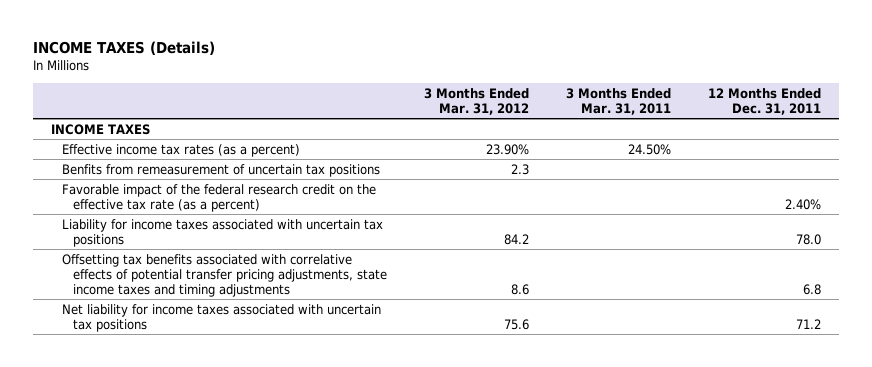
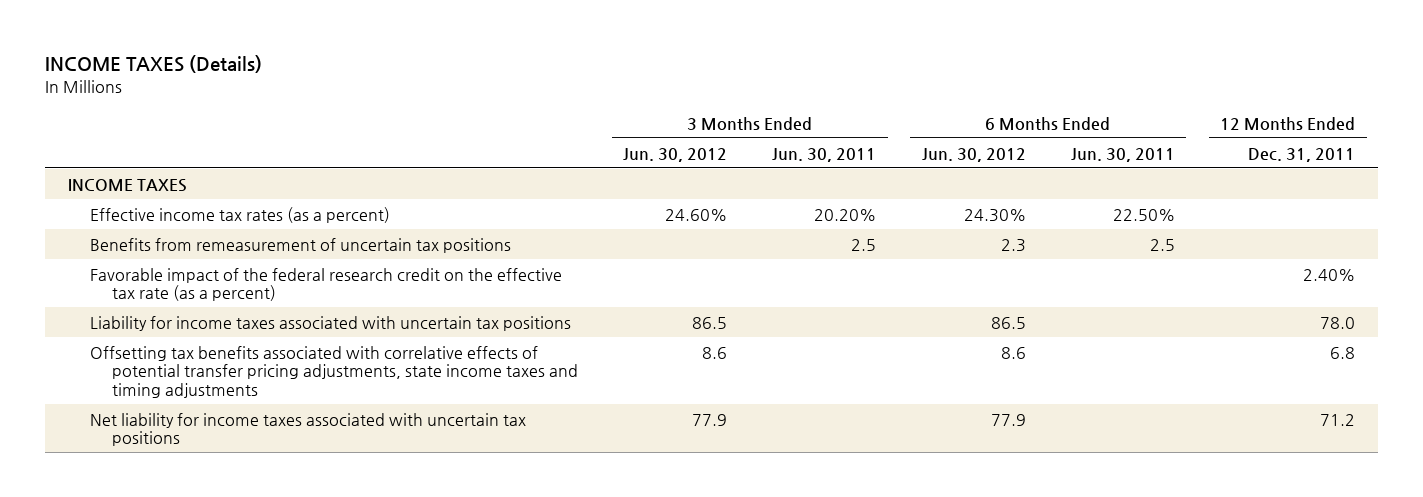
- | 3 Months Ended Mar. 31, 2012 | 3 Months Ended Mar. 31, 2011 | 12 Months Ended Dec. 31, 2011
+ | 3 Months Ended Jun. 30, 2012 | 3 Months Ended Jun. 30, 2011 | 6 Months Ended Jun. 30, 2012 | 6 Months Ended Jun. 30, 2011 | 12 Months Ended Dec. 31, 2011
- Benfits from remeasurement of uncertain tax positions | 2.3 | |
+ Benefits from remeasurement of uncertain tax positions | | 2.5 | 2.3 | 2.5 |

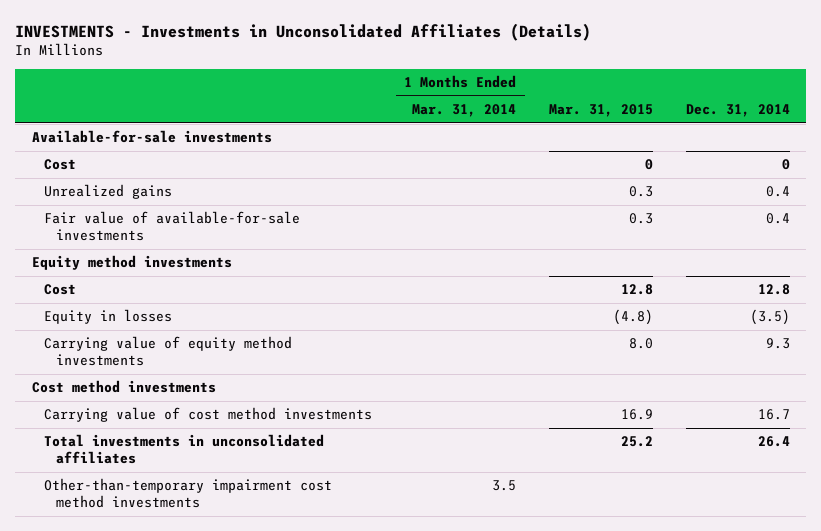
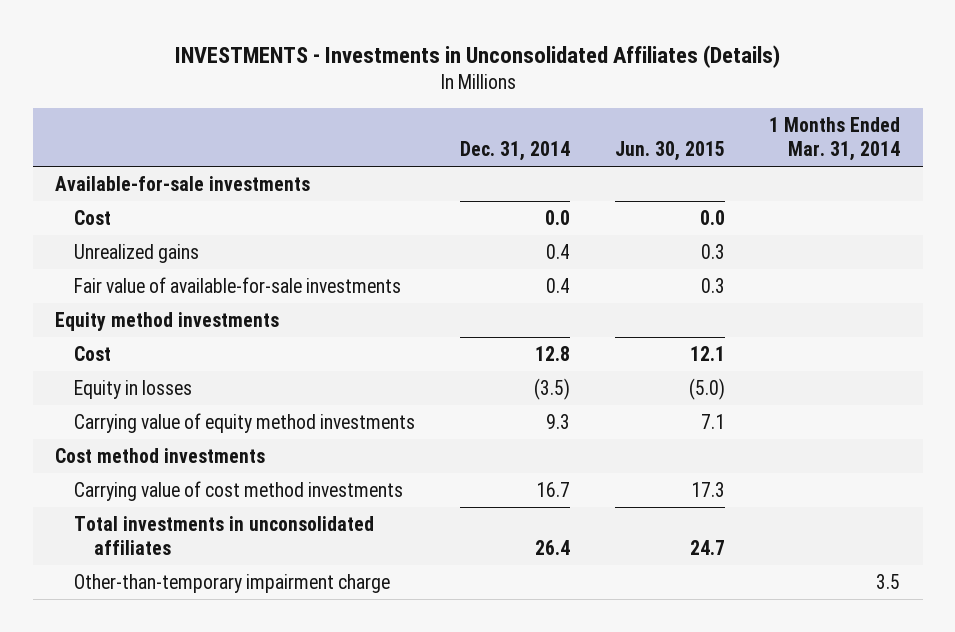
- | 1 Months Ended Mar. 31, 2014 | Mar. 31, 2015 | Dec. 31, 2014
+ | Dec. 31, 2014 | Jun. 30, 2015 | 1 Months Ended Mar. 31, 2014
- Cost | | 0 | 0
+ Cost | 0.0 | 0.0 |
- Other-than-temporary impairment cost method investments | 3.5 | |
+ Other-than-temporary impairment charge | | | 3.5

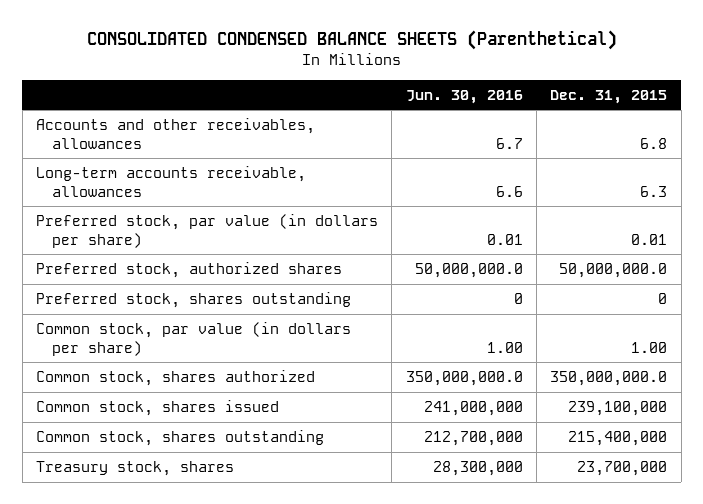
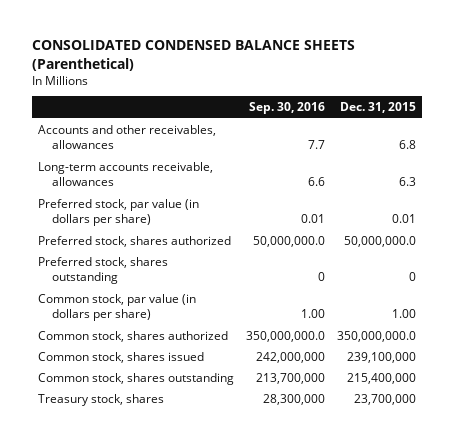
- | Jun. 30, 2016 | Dec. 31, 2015
+ | Sep. 30, 2016 | Dec. 31, 2015
- Preferred stock, authorized shares | 50,000,000.0 | 50,000,000.0
+ Preferred stock, shares authorized | 50,000,000.0 | 50,000,000.0

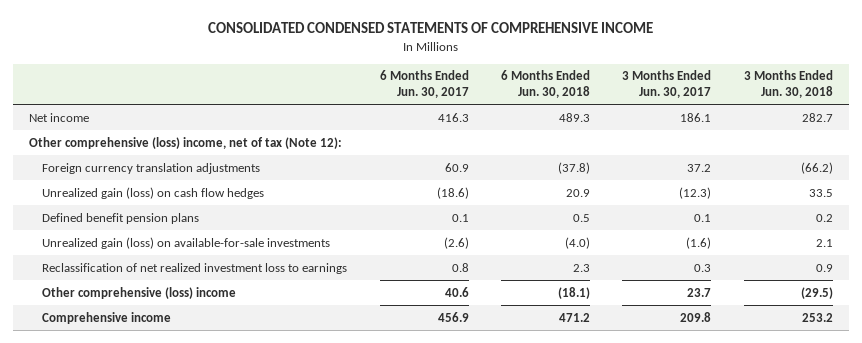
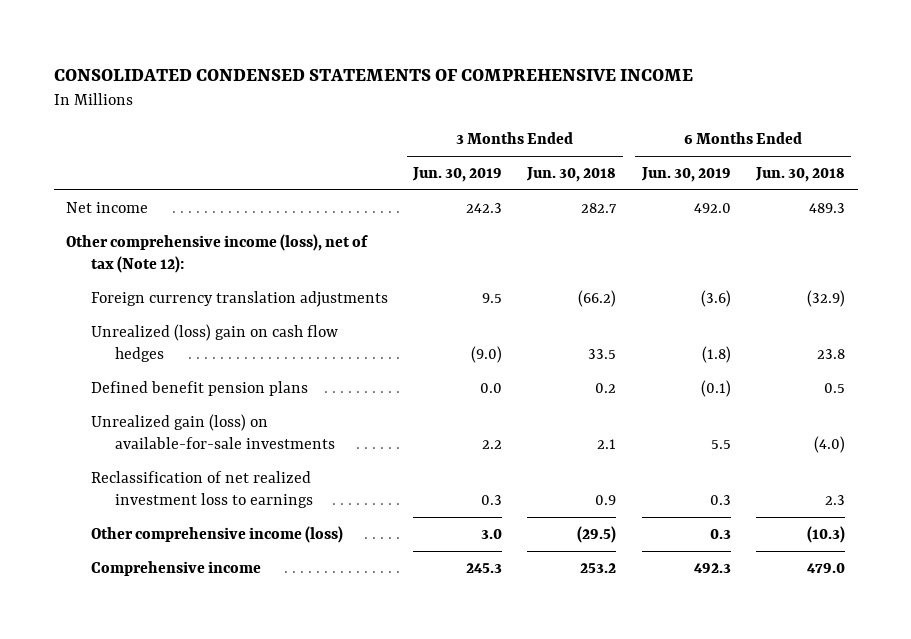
- | 6 Months Ended Jun. 30, 2017 | 6 Months Ended Jun. 30, 2018 | 3 Months Ended Jun. 30, 2017 | 3 Months Ended Jun. 30, 2018
+ | 3 Months Ended Jun. 30, 2019 | 3 Months Ended Jun. 30, 2018 | 6 Months Ended Jun. 30, 2019 | 6 Months Ended Jun. 30, 2018
- Other comprehensive (loss) income, net of tax (Note 12):
- Foreign currency translation adjustments | 60.9 | (37.8) | 37.2 | (66.2)
- Unrealized gain (loss) on cash flow hedges | (18.6) | 20.9 | (12.3) | 33.5
+ Other comprehensive income (loss), net of tax (Note 12):
+ Foreign currency translation adjustments | 9.5 | (66.2) | (3.6) | (32.9)
+ Unrealized (loss) gain on cash flow hedges | (9.0) | 33.5 | (1.8) | 23.8
- Other comprehensive (loss) income | 40.6 | (18.1) | 23.7 | (29.5)
- Comprehensive income | 456.9 | 471.2 | 209.8 | 253.2
+ Other comprehensive income (loss) | 3.0 | (29.5) | 0.3 | (10.3)
+ Comprehensive income | 245.3 | 253.2 | 492.3 | 479.0

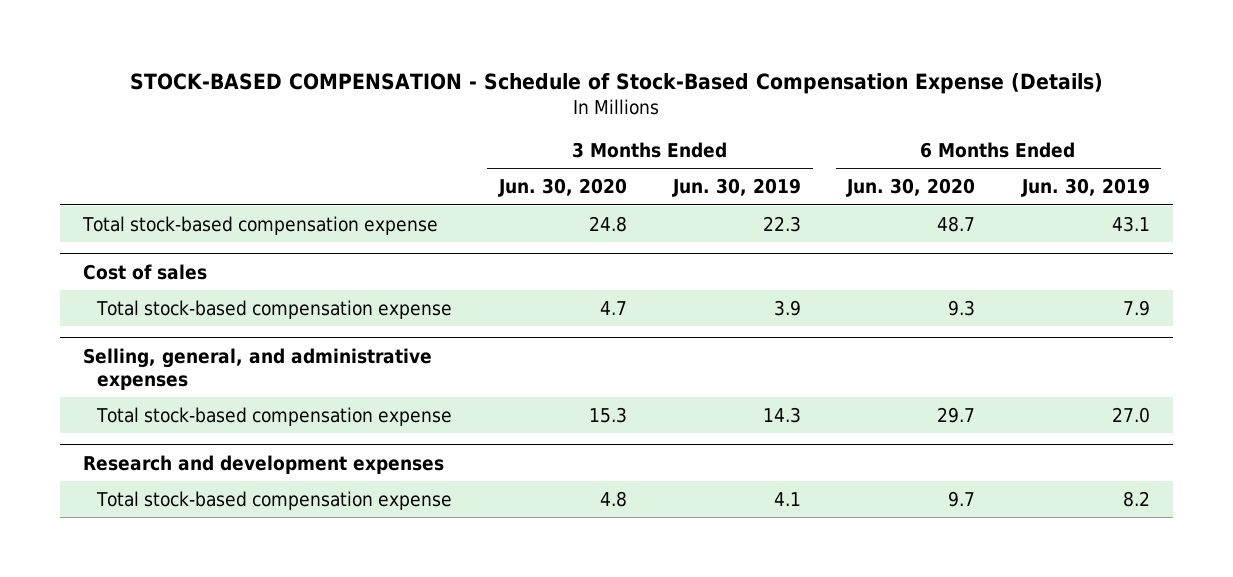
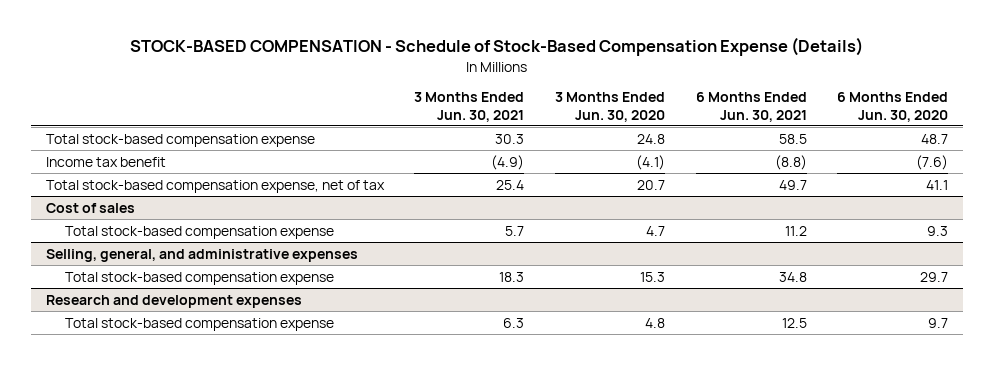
- | 3 Months Ended Jun. 30, 2020 | 3 Months Ended Jun. 30, 2019 | 6 Months Ended Jun. 30, 2020 | 6 Months Ended Jun. 30, 2019
+ | 3 Months Ended Jun. 30, 2021 | 3 Months Ended Jun. 30, 2020 | 6 Months Ended Jun. 30, 2021 | 6 Months Ended Jun. 30, 2020
+ Income tax benefit | (4.9) | (4.1) | (8.8) | (7.6)
+ Total stock-based compensation expense, net of tax | 25.4 | 20.7 | 49.7 | 41.1

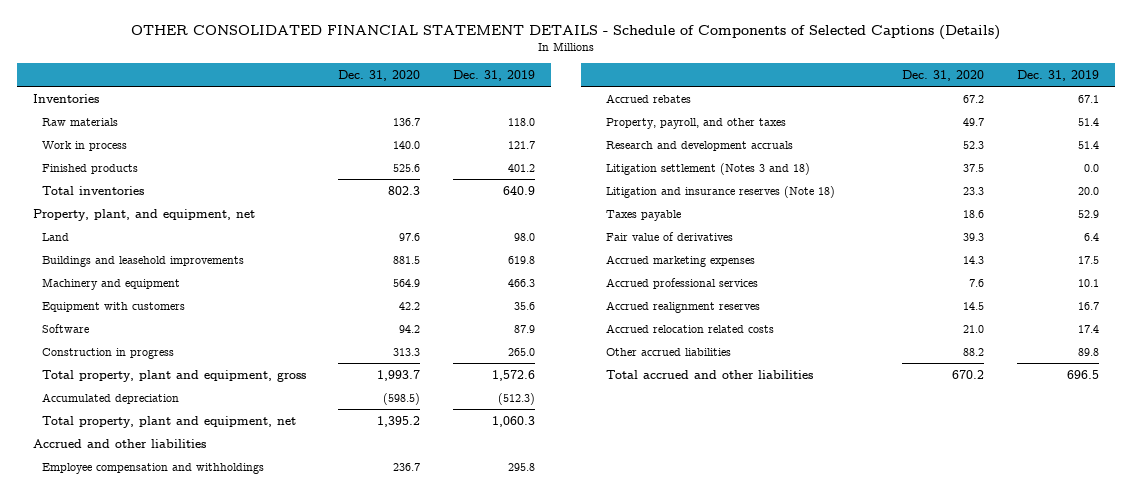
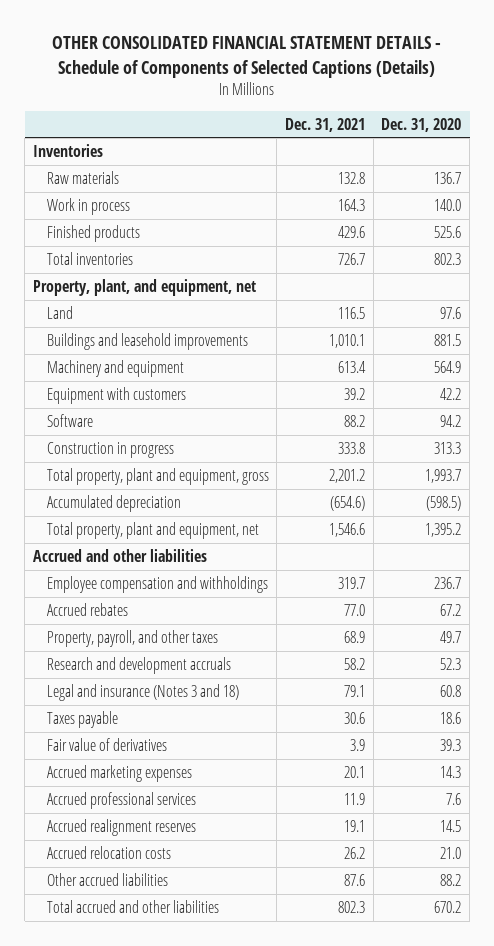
- | Dec. 31, 2020 | Dec. 31, 2019
+ | Dec. 31, 2021 | Dec. 31, 2020
- Litigation settlement (Notes 3 and 18) | 37.5 | 0.0
- Litigation and insurance reserves (Note 18) | 23.3 | 20.0
+ Legal and insurance (Notes 3 and 18) | 79.1 | 60.8
- Accrued relocation related costs | 21.0 | 17.4
+ Accrued relocation costs | 26.2 | 21.0

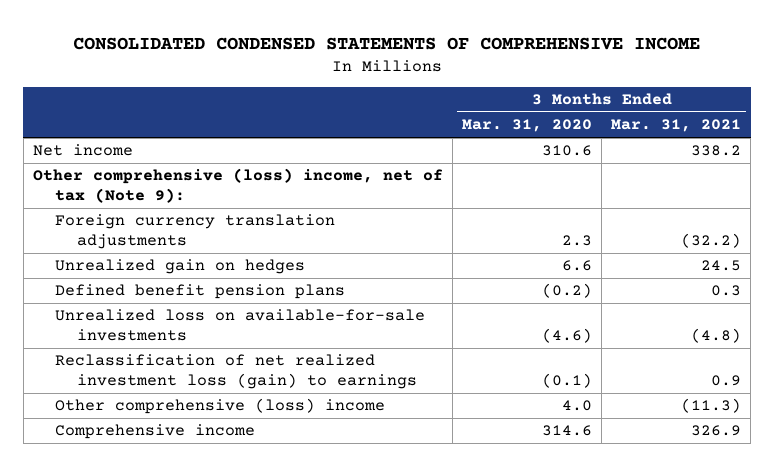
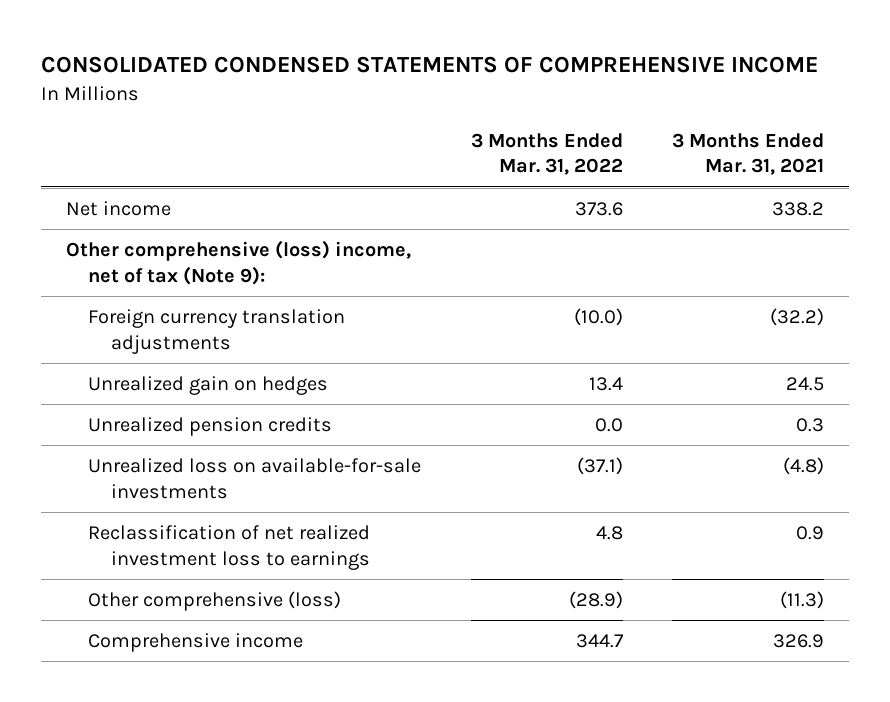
- | 3 Months Ended Mar. 31, 2020 | 3 Months Ended Mar. 31, 2021
+ | 3 Months Ended Mar. 31, 2022 | 3 Months Ended Mar. 31, 2021
- Defined benefit pension plans | (0.2) | 0.3
+ Unrealized pension credits | 0.0 | 0.3
- Reclassification of net realized investment loss (gain) to earnings | (0.1) | 0.9
- Other comprehensive (loss) income | 4.0 | (11.3)
+ Reclassification of net realized investment loss to earnings | 4.8 | 0.9
+ Other comprehensive (loss) | (28.9) | (11.3)

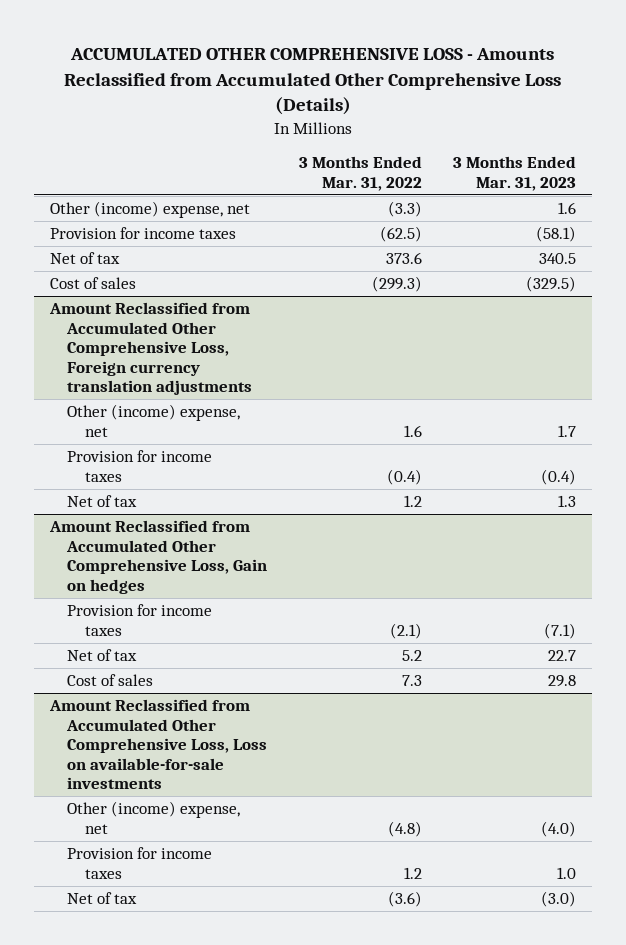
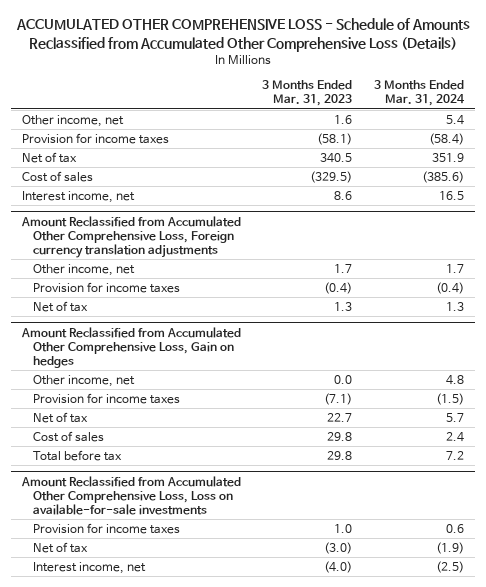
- ACCUMULATED OTHER COMPREHENSIVE LOSS - Amounts Reclassified from Accumulated Other Comprehensive Loss (Details)
+ ACCUMULATED OTHER COMPREHENSIVE LOSS - Schedule of Amounts Reclassified from Accumulated Other Comprehensive Loss (Details)
- | 3 Months Ended Mar. 31, 2022 | 3 Months Ended Mar. 31, 2023
+ | 3 Months Ended Mar. 31, 2023 | 3 Months Ended Mar. 31, 2024
- Other (income) expense, net | (3.3) | 1.6
+ Other income, net | 1.6 | 5.4
+ Interest income, net | 8.6 | 16.5
@ Amount Reclassified from Accumulated Other Comprehensive Loss, Foreign currency translation adjustments
- Other (income) expense, net | 1.6 | 1.7
+ Other income, net | 1.7 | 1.7
@ Amount Reclassified from Accumulated Other Comprehensive Loss, Gain on hedges
+ Other income, net | 0.0 | 4.8
+ Total before tax | 29.8 | 7.2
@ Amount Reclassified from Accumulated Other Comprehensive Loss, Loss on available-for-sale investments
- Other (income) expense, net | (4.8) | (4.0)
+ Interest income, net | (4.0) | (2.5)

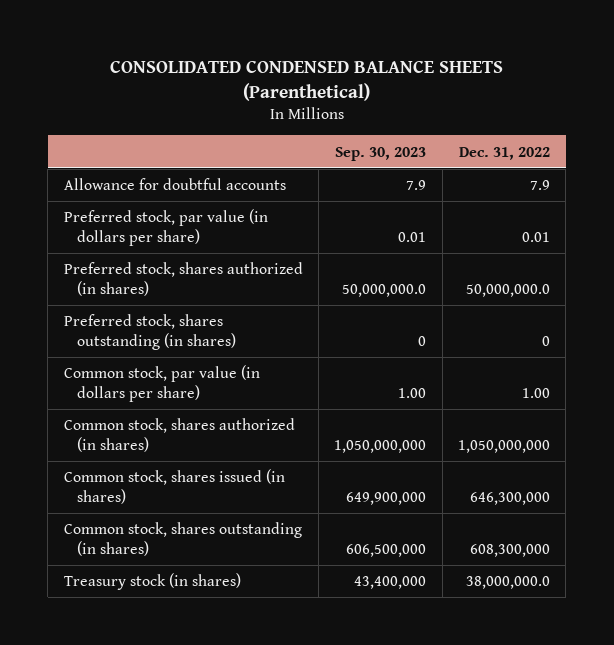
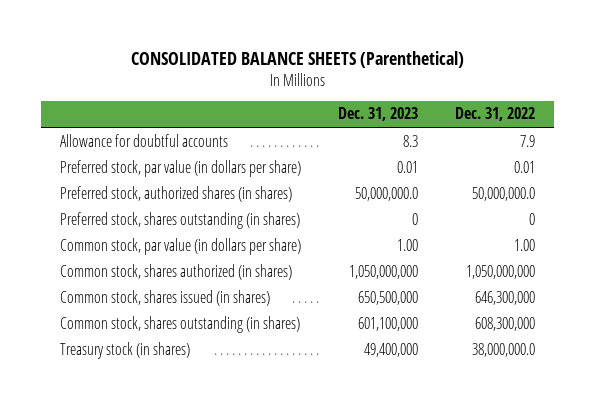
- CONSOLIDATED CONDENSED BALANCE SHEETS (Parenthetical)
+ CONSOLIDATED BALANCE SHEETS (Parenthetical)
- | Sep. 30, 2023 | Dec. 31, 2022
+ | Dec. 31, 2023 | Dec. 31, 2022
- Preferred stock, shares authorized (in shares) | 50,000,000.0 | 50,000,000.0
+ Preferred stock, authorized shares (in shares) | 50,000,000.0 | 50,000,000.0

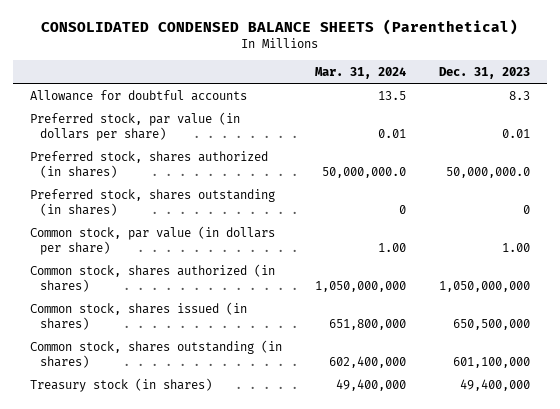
- CONSOLIDATED BALANCE SHEETS (Parenthetical)
+ CONSOLIDATED CONDENSED BALANCE SHEETS (Parenthetical)
- | Dec. 31, 2023 | Dec. 31, 2022
+ | Mar. 31, 2024 | Dec. 31, 2023
- Preferred stock, authorized shares (in shares) | 50,000,000.0 | 50,000,000.0
+ Preferred stock, shares authorized (in shares) | 50,000,000.0 | 50,000,000.0

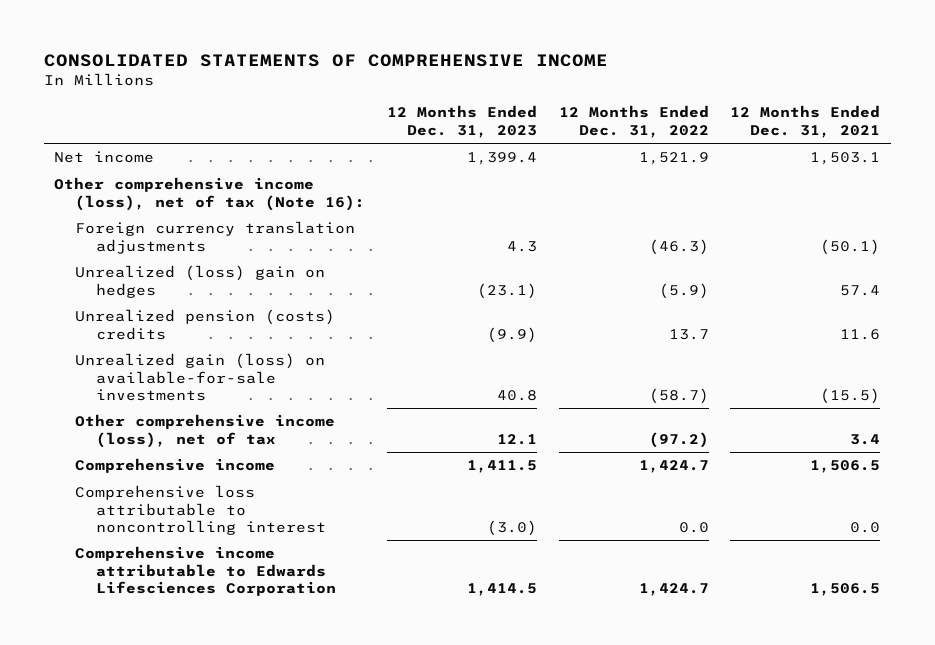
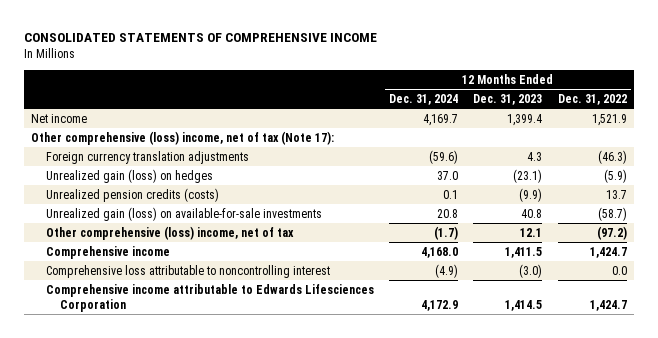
- | 12 Months Ended Dec. 31, 2023 | 12 Months Ended Dec. 31, 2022 | 12 Months Ended Dec. 31, 2021
+ | 12 Months Ended Dec. 31, 2024 | 12 Months Ended Dec. 31, 2023 | 12 Months Ended Dec. 31, 2022
- Other comprehensive income (loss), net of tax (Note 16):
+ Other comprehensive (loss) income, net of tax (Note 17):
- Unrealized (loss) gain on hedges | (23.1) | (5.9) | 57.4
- Unrealized pension (costs) credits | (9.9) | 13.7 | 11.6
+ Unrealized gain (loss) on hedges | 37.0 | (23.1) | (5.9)
+ Unrealized pension credits (costs) | 0.1 | (9.9) | 13.7
- Other comprehensive income (loss), net of tax | 12.1 | (97.2) | 3.4
+ Other comprehensive (loss) income, net of tax | (1.7) | 12.1 | (97.2)

